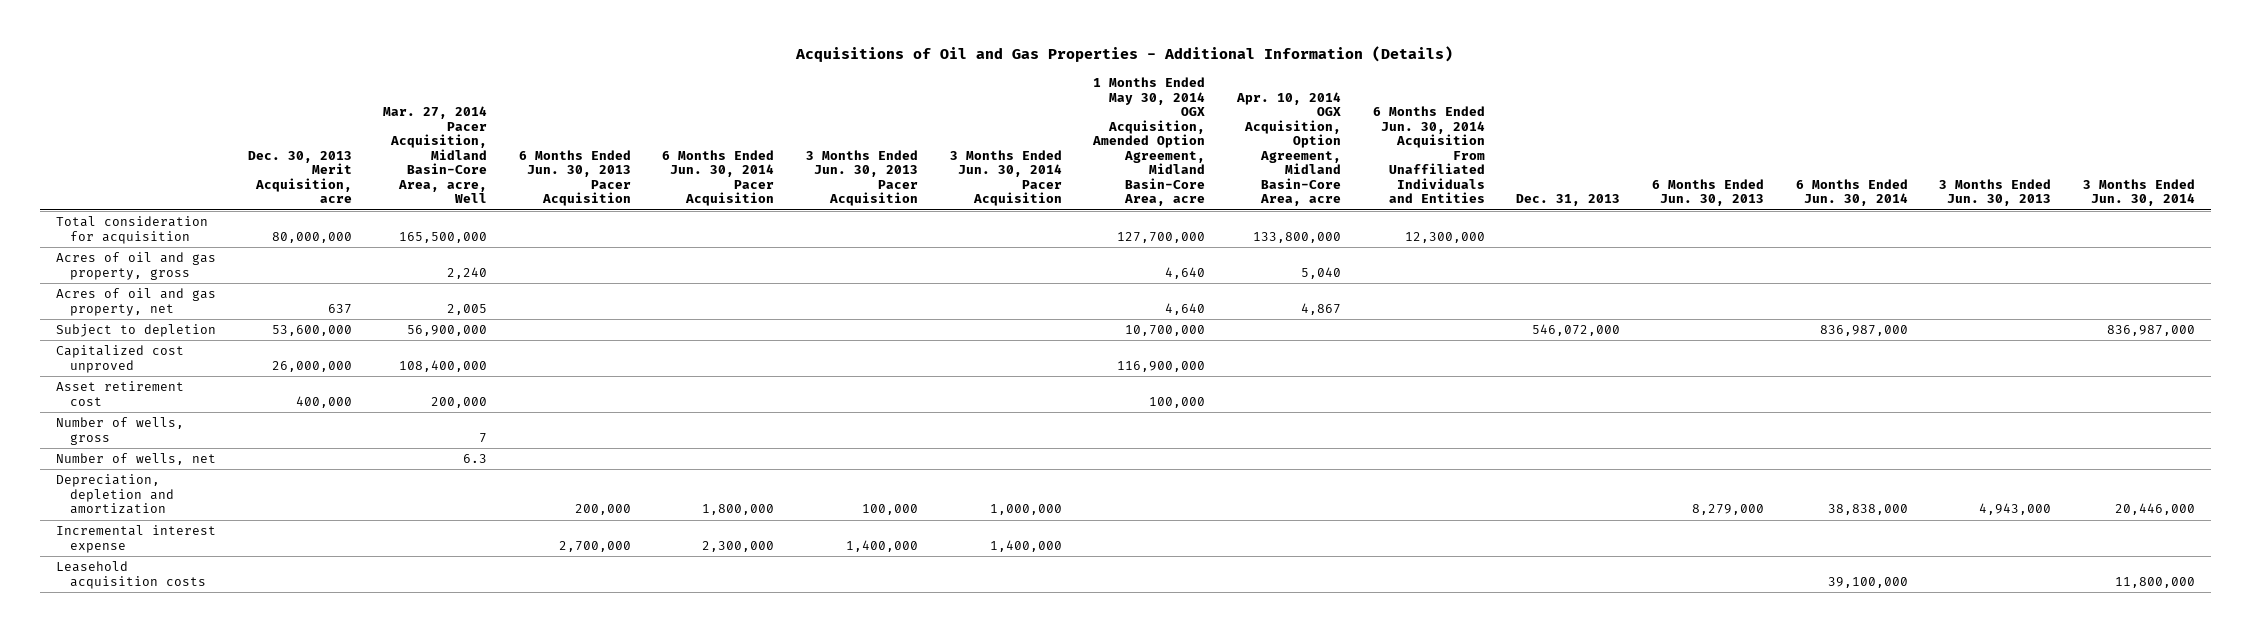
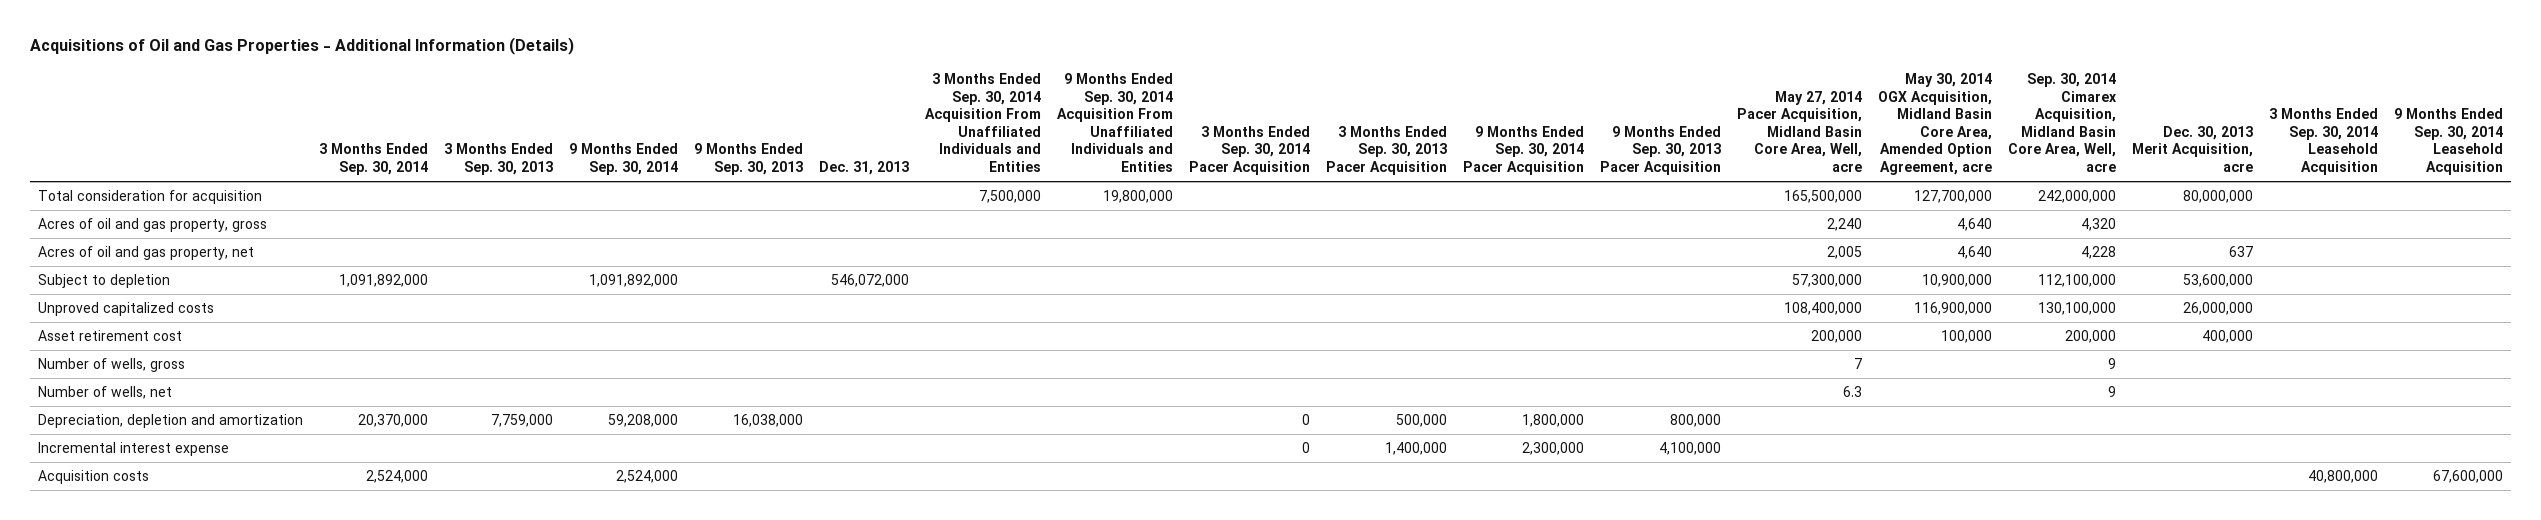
- | Dec. 30, 2013 Merit Acquisition, acre | Mar. 27, 2014 Pacer Acquisition, Midland Basin-Core Area, acre, Well | 6 Months Ended Jun. 30, 2013 Pacer Acquisition | 6 Months Ended Jun. 30, 2014 Pacer Acquisition | 3 Months Ended Jun. 30, 2013 Pacer Acquisition | 3 Months Ended Jun. 30, 2014 Pacer Acquisition | 1 Months Ended May 30, 2014 OGX Acquisition, Amended Option Agreement, Midland Basin-Core Area, acre | Apr. 10, 2014 OGX Acquisition, Option Agreement, Midland Basin-Core Area, acre | 6 Months Ended Jun. 30, 2014 Acquisition From Unaffiliated Individuals and Entities | Dec. 31, 2013 | 6 Months Ended Jun. 30, 2013 | 6 Months Ended Jun. 30, 2014 | 3 Months Ended Jun. 30, 2013 | 3 Months Ended Jun. 30, 2014
+ | 3 Months Ended Sep. 30, 2014 | 3 Months Ended Sep. 30, 2013 | 9 Months Ended Sep. 30, 2014 | 9 Months Ended Sep. 30, 2013 | Dec. 31, 2013 | 3 Months Ended Sep. 30, 2014 Acquisition From Unaffiliated Individuals and Entities | 9 Months Ended Sep. 30, 2014 Acquisition From Unaffiliated Individuals and Entities | 3 Months Ended Sep. 30, 2014 Pacer Acquisition | 3 Months Ended Sep. 30, 2013 Pacer Acquisition | 9 Months Ended Sep. 30, 2014 Pacer Acquisition | 9 Months Ended Sep. 30, 2013 Pacer Acquisition | May 27, 2014 Pacer Acquisition, Midland Basin Core Area, Well, acre | May 30, 2014 OGX Acquisition, Midland Basin Core Area, Amended Option Agreement, acre | Sep. 30, 2014 Cimarex Acquisition, Midland Basin Core Area, Well, acre | Dec. 30, 2013 Merit Acquisition, acre | 3 Months Ended Sep. 30, 2014 Leasehold Acquisition | 9 Months Ended Sep. 30, 2014 Leasehold Acquisition
- Capitalized cost unproved | 26,000,000 | 108,400,000 | | | | | 116,900,000 | | | | | | |
+ Unproved capitalized costs | | | | | | | | | | | | 108,400,000 | 116,900,000 | 130,100,000 | 26,000,000 | |
- Leasehold acquisition costs | | | | | | | | | | | | 39,100,000 | | 11,800,000
+ Acquisition costs | 2,524,000 | | 2,524,000 | | | | | | | | | | | | | 40,800,000 | 67,600,000

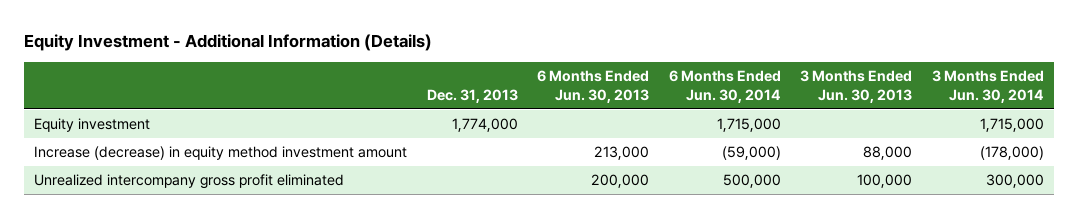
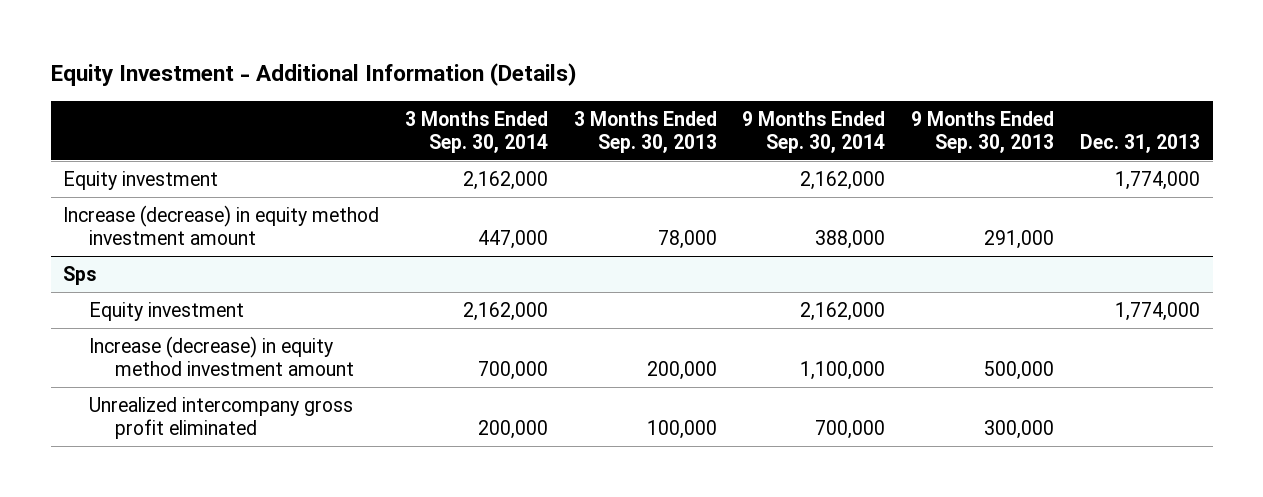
- | Dec. 31, 2013 | 6 Months Ended Jun. 30, 2013 | 6 Months Ended Jun. 30, 2014 | 3 Months Ended Jun. 30, 2013 | 3 Months Ended Jun. 30, 2014
+ | 3 Months Ended Sep. 30, 2014 | 3 Months Ended Sep. 30, 2013 | 9 Months Ended Sep. 30, 2014 | 9 Months Ended Sep. 30, 2013 | Dec. 31, 2013
- Unrealized intercompany gross profit eliminated | | 200,000 | 500,000 | 100,000 | 300,000
+ Sps
+ Equity investment | 2,162,000 | | 2,162,000 | | 1,774,000
+ Increase (decrease) in equity method investment amount | 700,000 | 200,000 | 1,100,000 | 500,000 |
+ Unrealized intercompany gross profit eliminated | 200,000 | 100,000 | 700,000 | 300,000 |

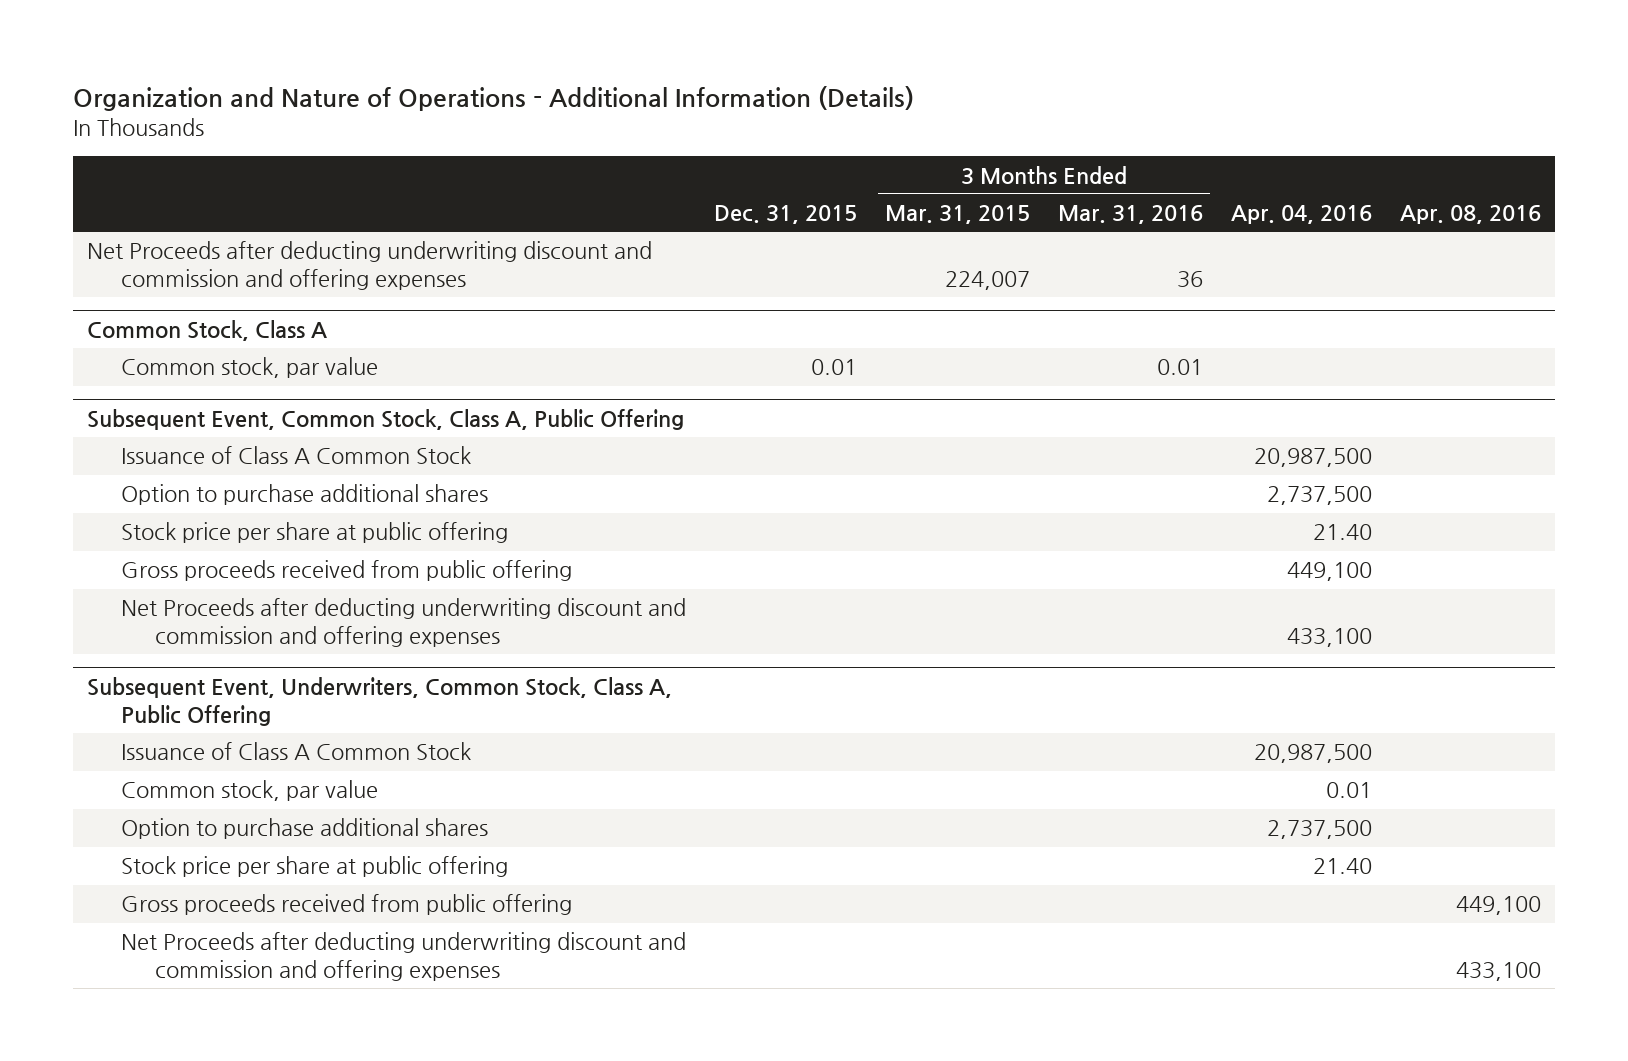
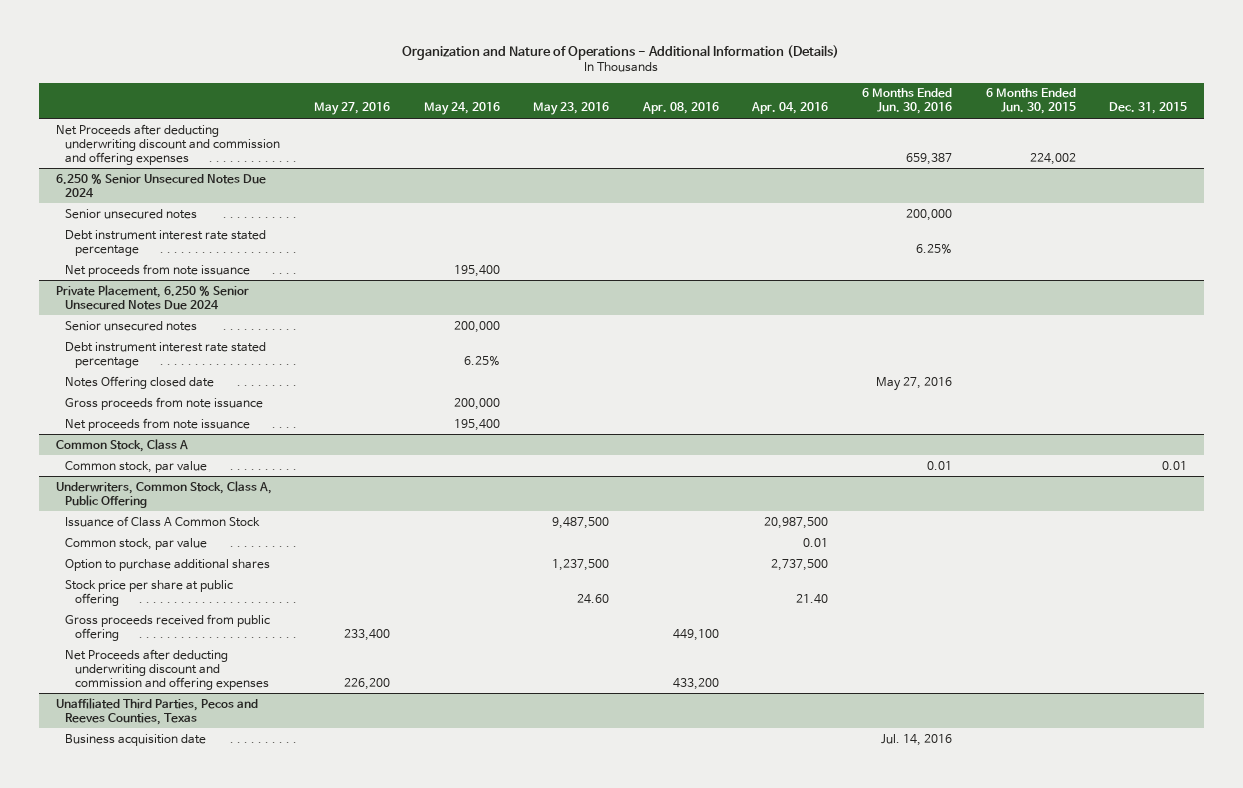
- | Dec. 31, 2015 | 3 Months Ended Mar. 31, 2015 | 3 Months Ended Mar. 31, 2016 | Apr. 04, 2016 | Apr. 08, 2016
+ | May 27, 2016 | May 24, 2016 | May 23, 2016 | Apr. 08, 2016 | Apr. 04, 2016 | 6 Months Ended Jun. 30, 2016 | 6 Months Ended Jun. 30, 2015 | Dec. 31, 2015
+ 6.250 % Senior Unsecured Notes Due 2024
+ Senior unsecured notes | | | | | | 200,000 | |
+ Debt instrument interest rate stated percentage | | | | | | 6.25% | |
+ Net proceeds from note issuance | | 195,400 | | | | | |
+ Private Placement, 6.250 % Senior Unsecured Notes Due 2024
+ Senior unsecured notes | | 200,000 | | | | | |
+ Debt instrument interest rate stated percentage | | 6.25% | | | | | |
+ Notes Offering closed date | | | | | | May 27, 2016 | |
+ Gross proceeds from note issuance | | 200,000 | | | | | |
+ Net proceeds from note issuance | | 195,400 | | | | | |
- Subsequent Event, Common Stock, Class A, Public Offering
- Issuance of Class A Common Stock | | | | 20,987,500 |
- Option to purchase additional shares | | | | 2,737,500 |
- Stock price per share at public offering | | | | 21.40 |
- Gross proceeds received from public offering | | | | 449,100 |
- Net Proceeds after deducting underwriting discount and commission and offering expenses | | | | 433,100 |
- Subsequent Event, Underwriters, Common Stock, Class A, Public Offering
+ Underwriters, Common Stock, Class A, Public Offering
- Net Proceeds after deducting underwriting discount and commission and offering expenses | | | | | 433,100
+ Net Proceeds after deducting underwriting discount and commission and offering expenses | 226,200 | | | 433,200 | | | |
+ Unaffiliated Third Parties, Pecos and Reeves Counties, Texas
+ Business acquisition date | | | | | | Jul. 14, 2016 | |

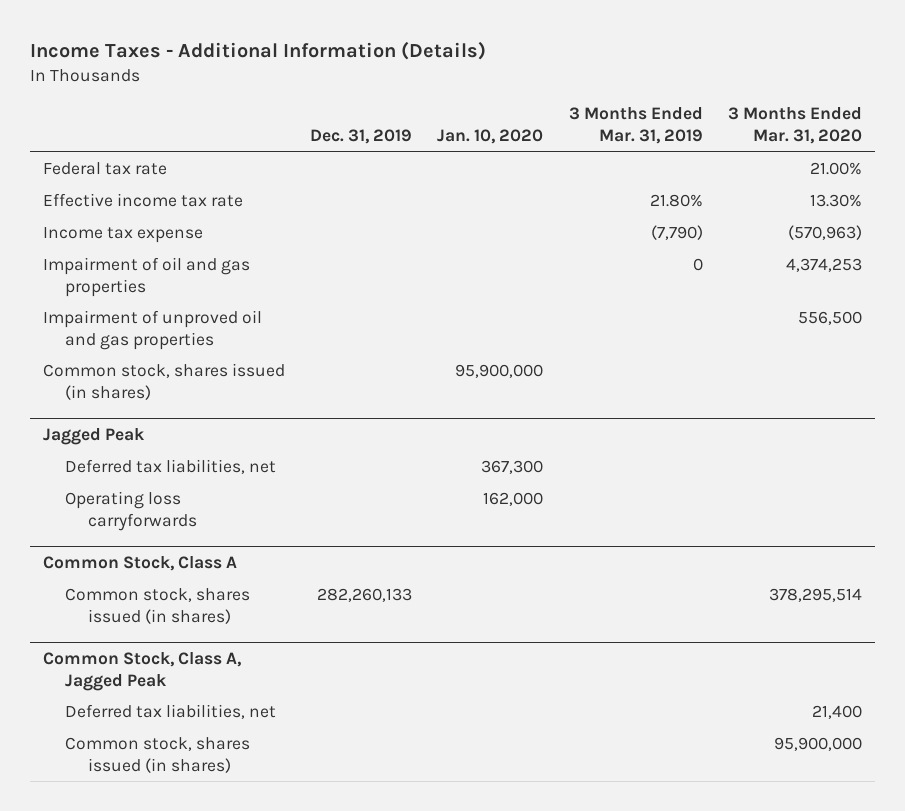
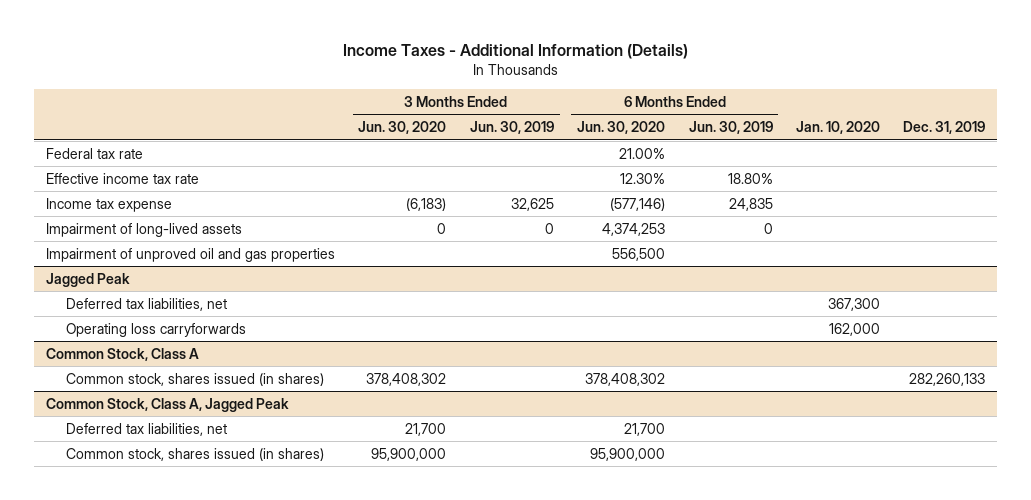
- | Dec. 31, 2019 | Jan. 10, 2020 | 3 Months Ended Mar. 31, 2019 | 3 Months Ended Mar. 31, 2020
+ | 3 Months Ended Jun. 30, 2020 | 3 Months Ended Jun. 30, 2019 | 6 Months Ended Jun. 30, 2020 | 6 Months Ended Jun. 30, 2019 | Jan. 10, 2020 | Dec. 31, 2019
- Impairment of oil and gas properties | | | 0 | 4,374,253
+ Impairment of long-lived assets | 0 | 0 | 4,374,253 | 0 | |
- Common stock, shares issued (in shares) | | 95,900,000 | |

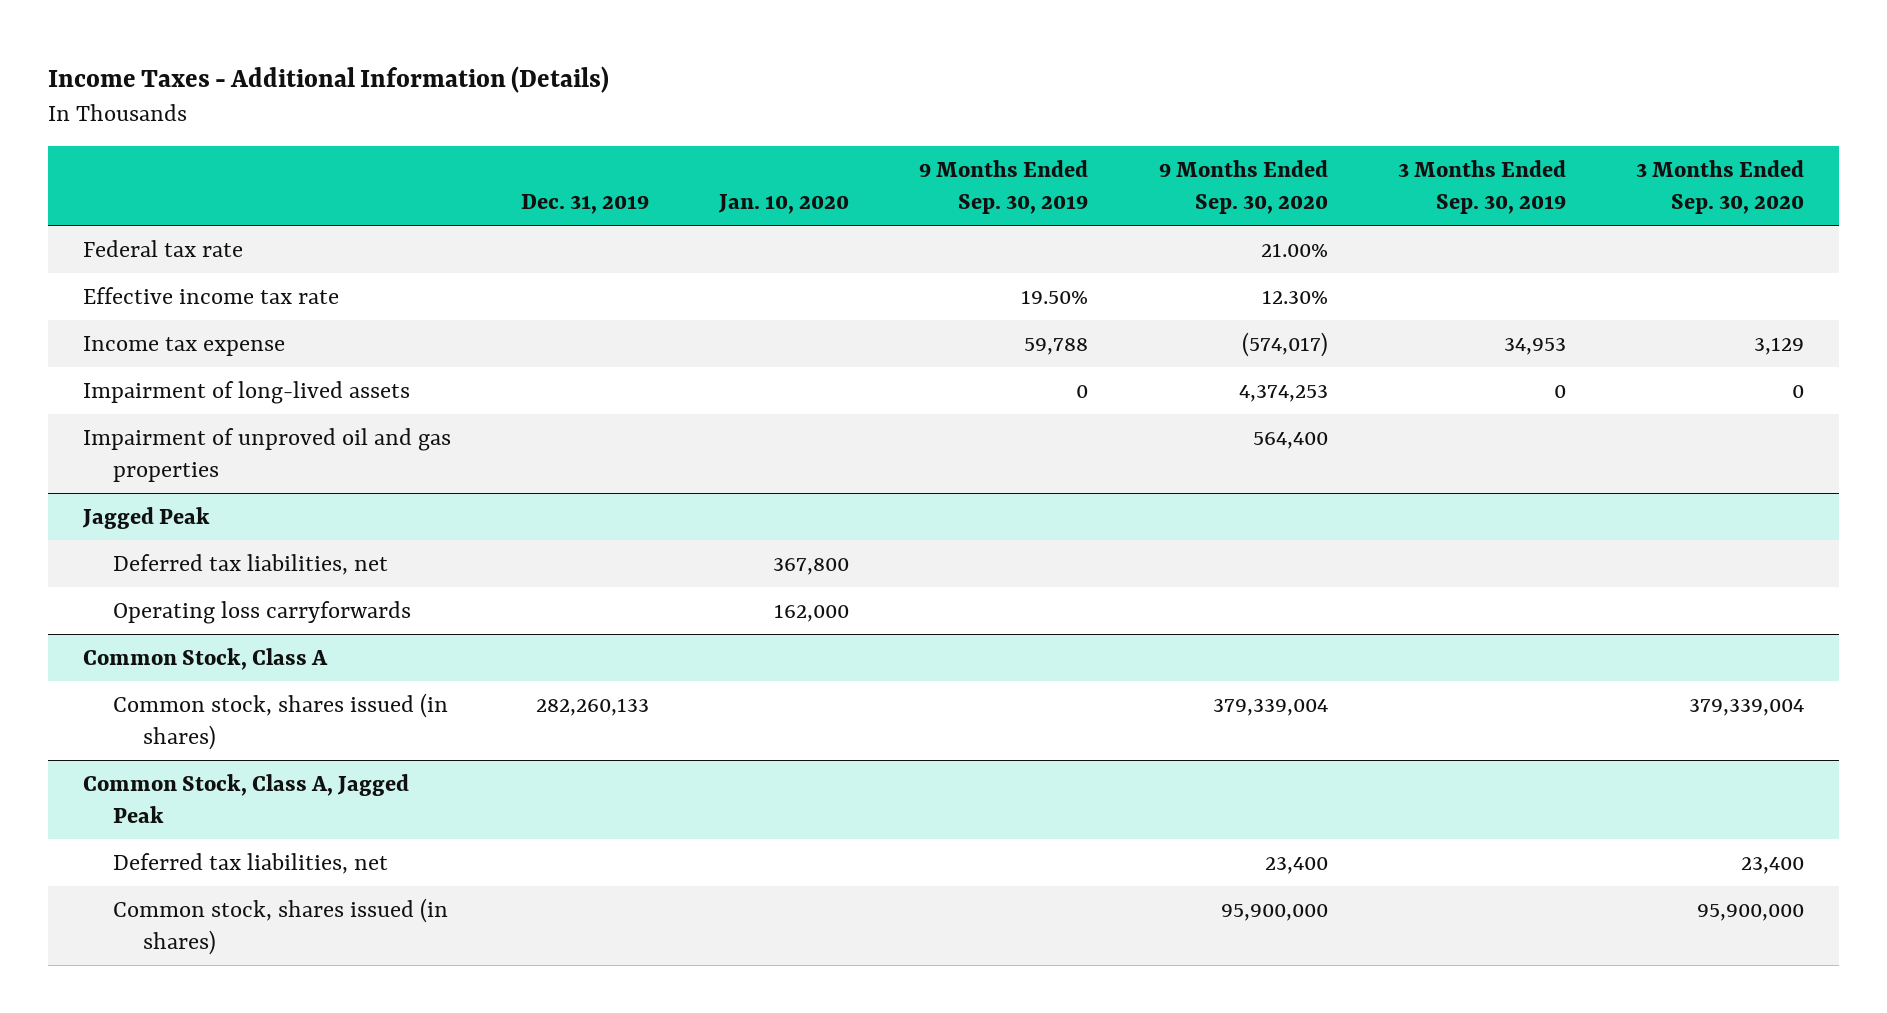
- | 3 Months Ended Jun. 30, 2020 | 3 Months Ended Jun. 30, 2019 | 6 Months Ended Jun. 30, 2020 | 6 Months Ended Jun. 30, 2019 | Jan. 10, 2020 | Dec. 31, 2019
+ | Dec. 31, 2019 | Jan. 10, 2020 | 9 Months Ended Sep. 30, 2019 | 9 Months Ended Sep. 30, 2020 | 3 Months Ended Sep. 30, 2019 | 3 Months Ended Sep. 30, 2020
@ Jagged Peak
- Deferred tax liabilities, net | | | | | 367,300 |
+ Deferred tax liabilities, net | | 367,800 | | | |

